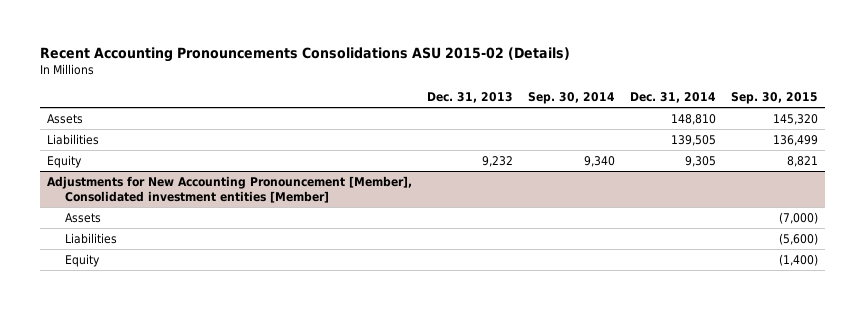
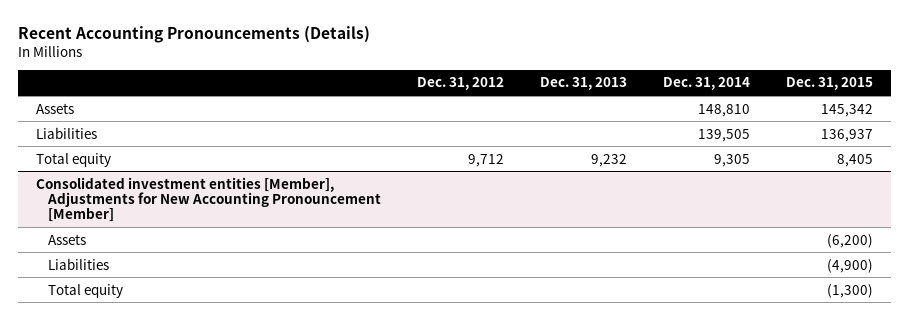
- Recent Accounting Pronouncements Consolidations ASU 2015-02 (Details)
+ Recent Accounting Pronouncements (Details)
- | Dec. 31, 2013 | Sep. 30, 2014 | Dec. 31, 2014 | Sep. 30, 2015
+ | Dec. 31, 2012 | Dec. 31, 2013 | Dec. 31, 2014 | Dec. 31, 2015
- Equity | 9,232 | 9,340 | 9,305 | 8,821
- Adjustments for New Accounting Pronouncement [Member], Consolidated investment entities [Member]
+ Total equity | 9,712 | 9,232 | 9,305 | 8,405
+ Consolidated investment entities [Member], Adjustments for New Accounting Pronouncement [Member]
- Equity | | | | (1,400)
+ Total equity | | | | (1,300)

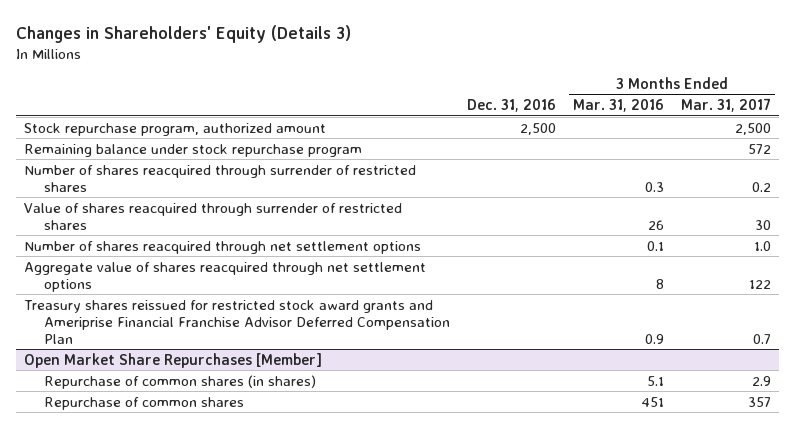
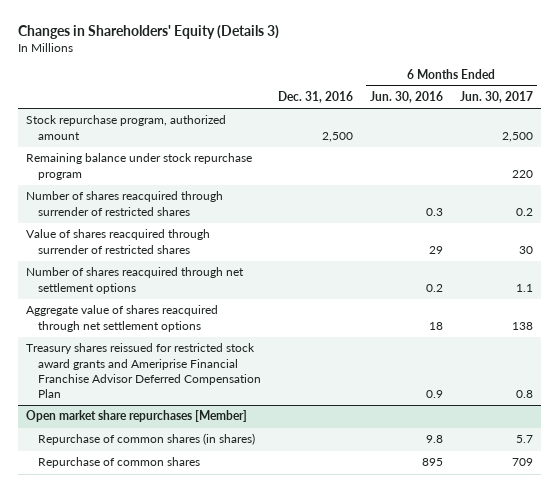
- | Dec. 31, 2016 | 3 Months Ended Mar. 31, 2016 | 3 Months Ended Mar. 31, 2017
+ | Dec. 31, 2016 | 6 Months Ended Jun. 30, 2016 | 6 Months Ended Jun. 30, 2017
- Open Market Share Repurchases [Member]
+ Open market share repurchases [Member]

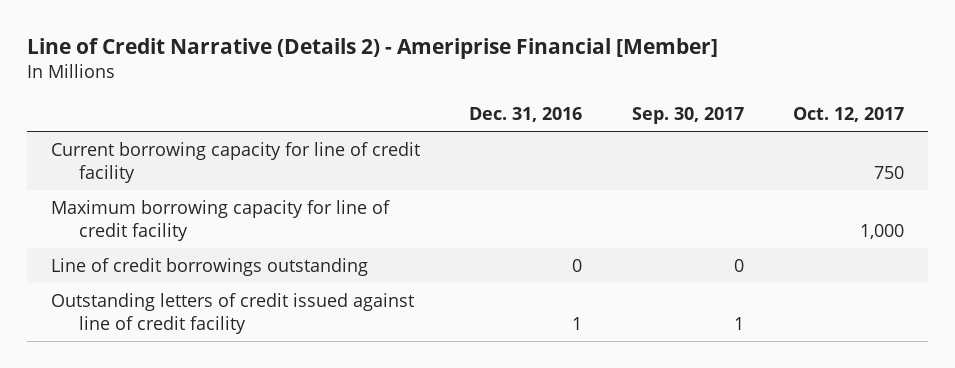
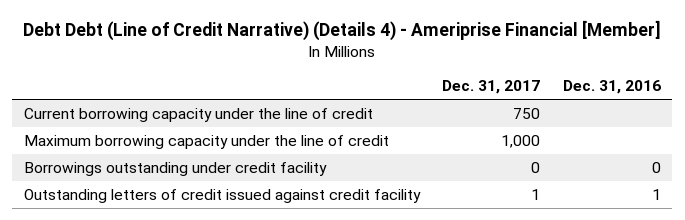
- Line of Credit Narrative (Details 2) - Ameriprise Financial [Member]
+ Debt Debt (Line of Credit Narrative) (Details 4) - Ameriprise Financial [Member]
- | Dec. 31, 2016 | Sep. 30, 2017 | Oct. 12, 2017
+ | Dec. 31, 2017 | Dec. 31, 2016
- Current borrowing capacity for line of credit facility | | | 750
- Maximum borrowing capacity for line of credit facility | | | 1,000
- Line of credit borrowings outstanding | 0 | 0 |
- Outstanding letters of credit issued against line of credit facility | 1 | 1 |
+ Current borrowing capacity under the line of credit | 750 |
+ Maximum borrowing capacity under the line of credit | 1,000 |
+ Borrowings outstanding under credit facility | 0 | 0
+ Outstanding letters of credit issued against credit facility | 1 | 1

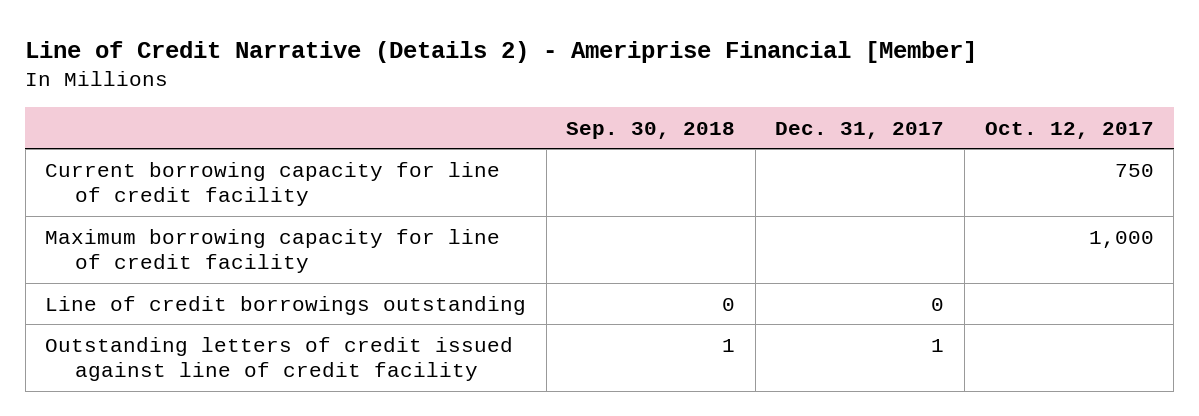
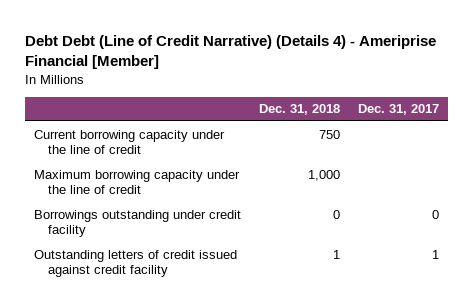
- Line of Credit Narrative (Details 2) - Ameriprise Financial [Member]
+ Debt Debt (Line of Credit Narrative) (Details 4) - Ameriprise Financial [Member]
- | Sep. 30, 2018 | Dec. 31, 2017 | Oct. 12, 2017
+ | Dec. 31, 2018 | Dec. 31, 2017
- Current borrowing capacity for line of credit facility | | | 750
- Maximum borrowing capacity for line of credit facility | | | 1,000
- Line of credit borrowings outstanding | 0 | 0 |
- Outstanding letters of credit issued against line of credit facility | 1 | 1 |
+ Current borrowing capacity under the line of credit | 750 |
+ Maximum borrowing capacity under the line of credit | 1,000 |
+ Borrowings outstanding under credit facility | 0 | 0
+ Outstanding letters of credit issued against credit facility | 1 | 1

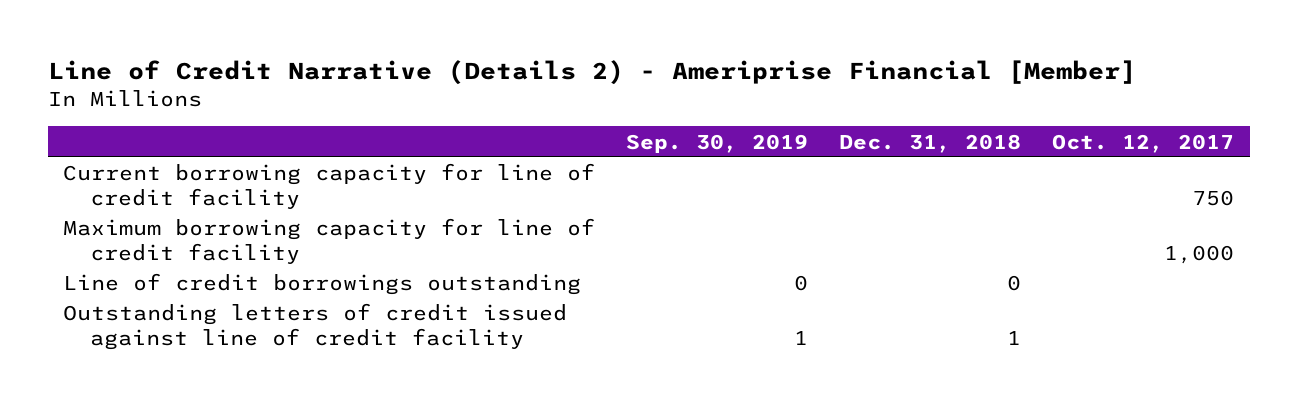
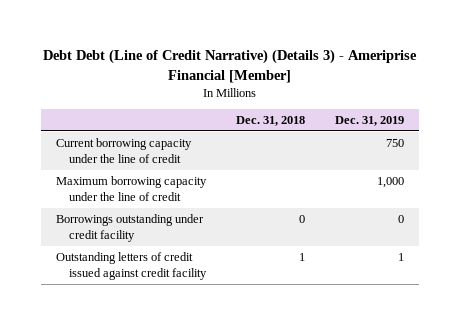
- Line of Credit Narrative (Details 2) - Ameriprise Financial [Member]
+ Debt Debt (Line of Credit Narrative) (Details 3) - Ameriprise Financial [Member]
- | Sep. 30, 2019 | Dec. 31, 2018 | Oct. 12, 2017
+ | Dec. 31, 2018 | Dec. 31, 2019
- Current borrowing capacity for line of credit facility | | | 750
- Maximum borrowing capacity for line of credit facility | | | 1,000
- Line of credit borrowings outstanding | 0 | 0 |
- Outstanding letters of credit issued against line of credit facility | 1 | 1 |
+ Current borrowing capacity under the line of credit | | 750
+ Maximum borrowing capacity under the line of credit | | 1,000
+ Borrowings outstanding under credit facility | 0 | 0
+ Outstanding letters of credit issued against credit facility | 1 | 1

